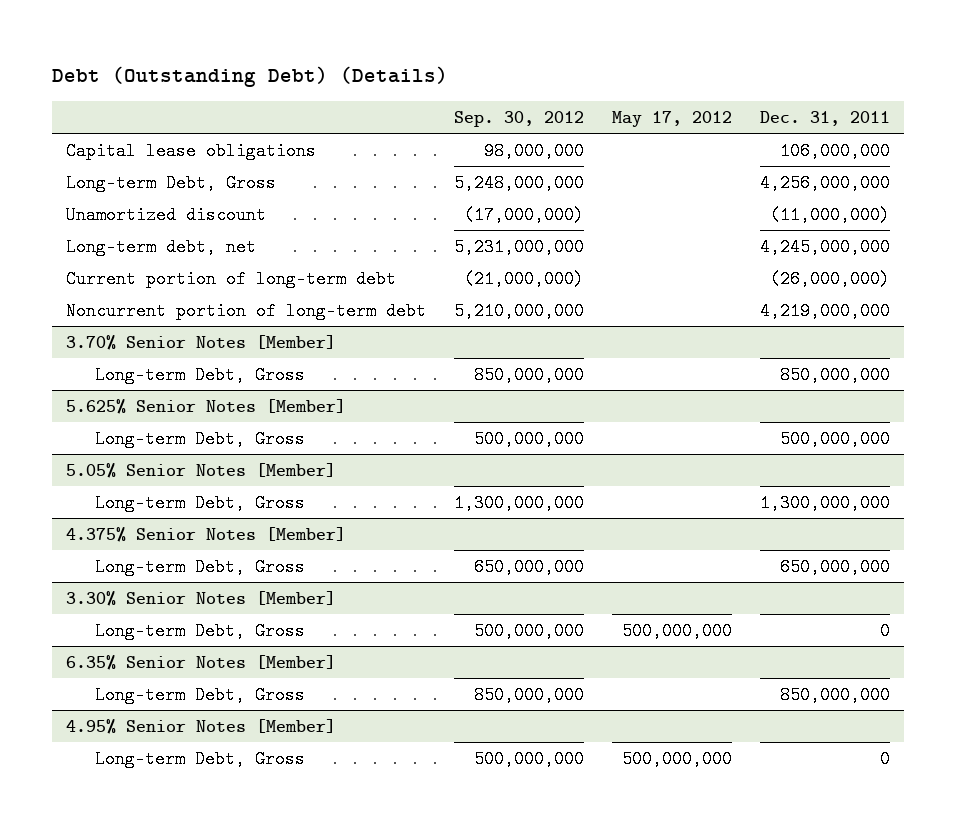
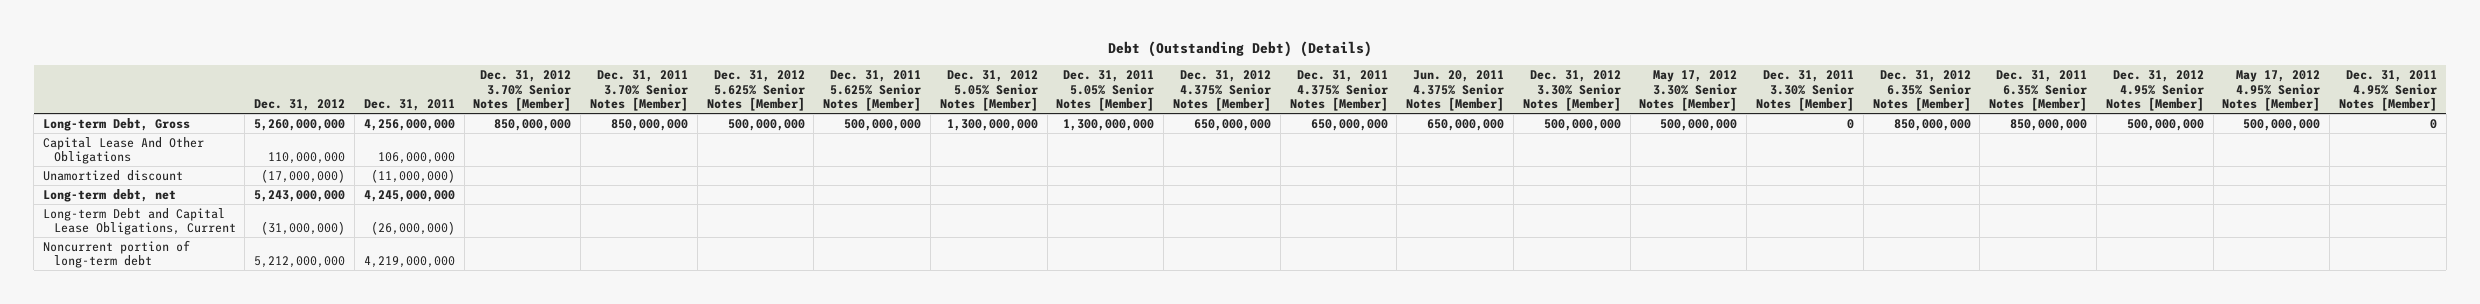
- | Sep. 30, 2012 | May 17, 2012 | Dec. 31, 2011
+ | Dec. 31, 2012 | Dec. 31, 2011 | Dec. 31, 2012 3.70% Senior Notes [Member] | Dec. 31, 2011 3.70% Senior Notes [Member] | Dec. 31, 2012 5.625% Senior Notes [Member] | Dec. 31, 2011 5.625% Senior Notes [Member] | Dec. 31, 2012 5.05% Senior Notes [Member] | Dec. 31, 2011 5.05% Senior Notes [Member] | Dec. 31, 2012 4.375% Senior Notes [Member] | Dec. 31, 2011 4.375% Senior Notes [Member] | Jun. 20, 2011 4.375% Senior Notes [Member] | Dec. 31, 2012 3.30% Senior Notes [Member] | May 17, 2012 3.30% Senior Notes [Member] | Dec. 31, 2011 3.30% Senior Notes [Member] | Dec. 31, 2012 6.35% Senior Notes [Member] | Dec. 31, 2011 6.35% Senior Notes [Member] | Dec. 31, 2012 4.95% Senior Notes [Member] | May 17, 2012 4.95% Senior Notes [Member] | Dec. 31, 2011 4.95% Senior Notes [Member]
- Capital lease obligations | 98,000,000 | | 106,000,000
+ Capital Lease And Other Obligations | 110,000,000 | 106,000,000 | | | | | | | | | | | | | | | | |
- Current portion of long-term debt | (21,000,000) | | (26,000,000)
+ Long-term Debt and Capital Lease Obligations, Current | (31,000,000) | (26,000,000) | | | | | | | | | | | | | | | | |
- 3.70% Senior Notes [Member]
- Long-term Debt, Gross | 850,000,000 | | 850,000,000
- 5.625% Senior Notes [Member]
- Long-term Debt, Gross | 500,000,000 | | 500,000,000
- 5.05% Senior Notes [Member]
- Long-term Debt, Gross | 1,300,000,000 | | 1,300,000,000
- 4.375% Senior Notes [Member]
- Long-term Debt, Gross | 650,000,000 | | 650,000,000
- 3.30% Senior Notes [Member]
- Long-term Debt, Gross | 500,000,000 | 500,000,000 | 0
- 6.35% Senior Notes [Member]
- Long-term Debt, Gross | 850,000,000 | | 850,000,000
- 4.95% Senior Notes [Member]
- Long-term Debt, Gross | 500,000,000 | 500,000,000 | 0

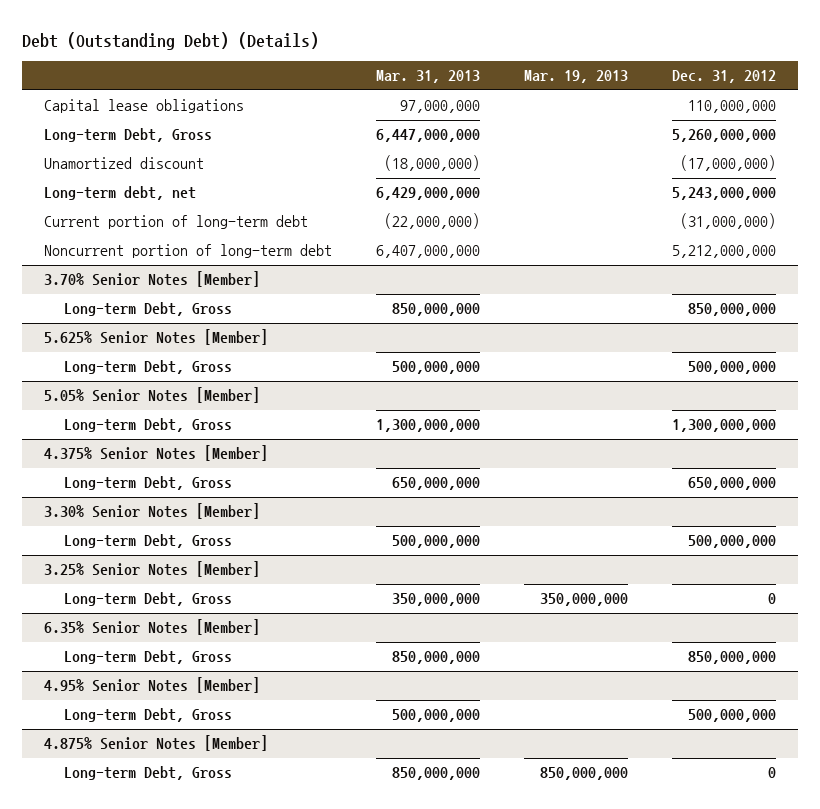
- | Dec. 31, 2012 | Dec. 31, 2011 | Dec. 31, 2012 3.70% Senior Notes [Member] | Dec. 31, 2011 3.70% Senior Notes [Member] | Dec. 31, 2012 5.625% Senior Notes [Member] | Dec. 31, 2011 5.625% Senior Notes [Member] | Dec. 31, 2012 5.05% Senior Notes [Member] | Dec. 31, 2011 5.05% Senior Notes [Member] | Dec. 31, 2012 4.375% Senior Notes [Member] | Dec. 31, 2011 4.375% Senior Notes [Member] | Jun. 20, 2011 4.375% Senior Notes [Member] | Dec. 31, 2012 3.30% Senior Notes [Member] | May 17, 2012 3.30% Senior Notes [Member] | Dec. 31, 2011 3.30% Senior Notes [Member] | Dec. 31, 2012 6.35% Senior Notes [Member] | Dec. 31, 2011 6.35% Senior Notes [Member] | Dec. 31, 2012 4.95% Senior Notes [Member] | May 17, 2012 4.95% Senior Notes [Member] | Dec. 31, 2011 4.95% Senior Notes [Member]
+ | Mar. 31, 2013 | Mar. 19, 2013 | Dec. 31, 2012
+ Capital lease obligations | 97,000,000 | | 110,000,000
- Capital Lease And Other Obligations | 110,000,000 | 106,000,000 | | | | | | | | | | | | | | | | |
- Long-term Debt and Capital Lease Obligations, Current | (31,000,000) | (26,000,000) | | | | | | | | | | | | | | | | |
+ Current portion of long-term debt | (22,000,000) | | (31,000,000)
+ 3.70% Senior Notes [Member]
+ Long-term Debt, Gross | 850,000,000 | | 850,000,000
+ 5.625% Senior Notes [Member]
+ Long-term Debt, Gross | 500,000,000 | | 500,000,000
+ 5.05% Senior Notes [Member]
+ Long-term Debt, Gross | 1,300,000,000 | | 1,300,000,000
+ 4.375% Senior Notes [Member]
+ Long-term Debt, Gross | 650,000,000 | | 650,000,000
+ 3.30% Senior Notes [Member]
+ Long-term Debt, Gross | 500,000,000 | | 500,000,000
+ 3.25% Senior Notes [Member]
+ Long-term Debt, Gross | 350,000,000 | 350,000,000 | 0
+ 6.35% Senior Notes [Member]
+ Long-term Debt, Gross | 850,000,000 | | 850,000,000
+ 4.95% Senior Notes [Member]
+ Long-term Debt, Gross | 500,000,000 | | 500,000,000
+ 4.875% Senior Notes [Member]
+ Long-term Debt, Gross | 850,000,000 | 850,000,000 | 0

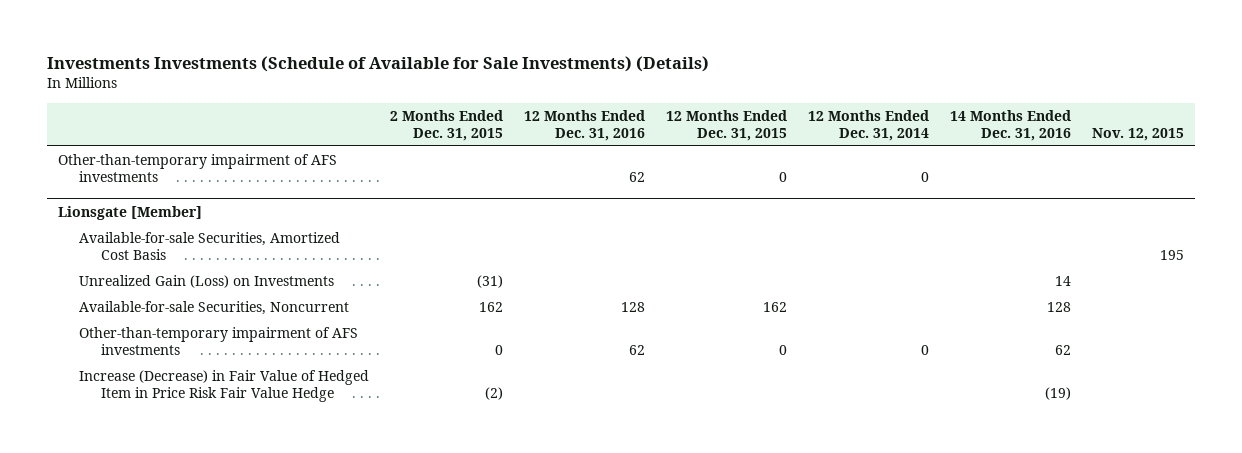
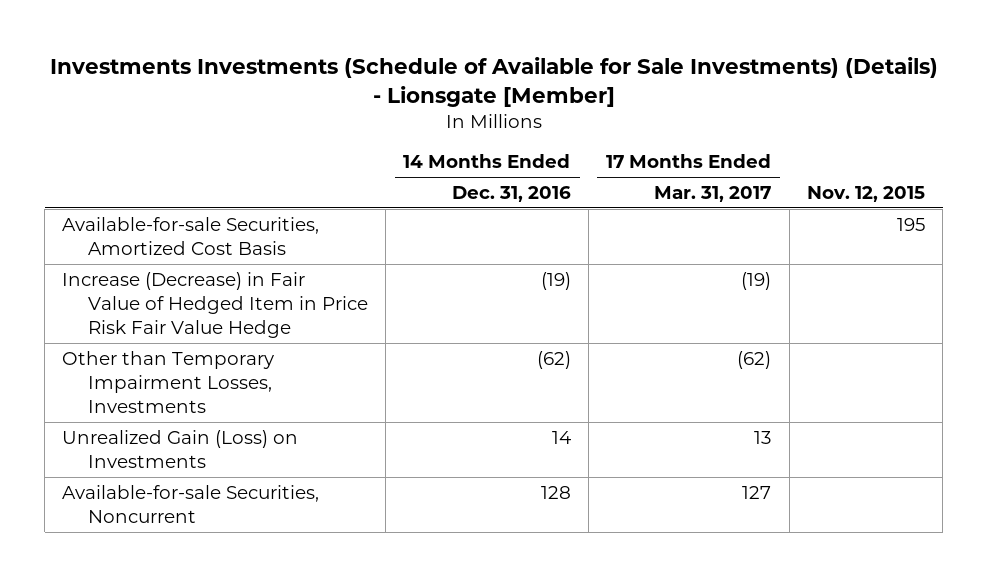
- Investments Investments (Schedule of Available for Sale Investments) (Details)
+ Investments Investments (Schedule of Available for Sale Investments) (Details) - Lionsgate [Member]
- | 2 Months Ended Dec. 31, 2015 | 12 Months Ended Dec. 31, 2016 | 12 Months Ended Dec. 31, 2015 | 12 Months Ended Dec. 31, 2014 | 14 Months Ended Dec. 31, 2016 | Nov. 12, 2015
+ | 14 Months Ended Dec. 31, 2016 | 17 Months Ended Mar. 31, 2017 | Nov. 12, 2015
- Other-than-temporary impairment of AFS investments | | 62 | 0 | 0 | |
- Lionsgate [Member]
+ Increase (Decrease) in Fair Value of Hedged Item in Price Risk Fair Value Hedge | (19) | (19) |
+ Other than Temporary Impairment Losses, Investments | (62) | (62) |
- Other-than-temporary impairment of AFS investments | 0 | 62 | 0 | 0 | 62 |
- Increase (Decrease) in Fair Value of Hedged Item in Price Risk Fair Value Hedge | (2) | | | | (19) |

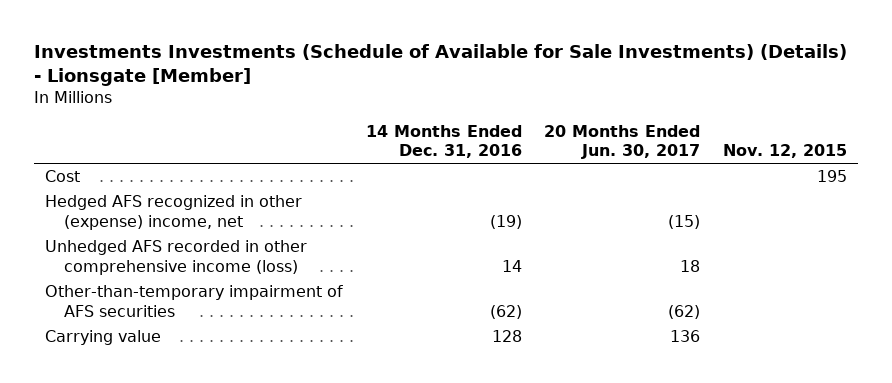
- | 14 Months Ended Dec. 31, 2016 | 17 Months Ended Mar. 31, 2017 | Nov. 12, 2015
+ | 14 Months Ended Dec. 31, 2016 | 20 Months Ended Jun. 30, 2017 | Nov. 12, 2015
- Available-for-sale Securities, Amortized Cost Basis | | | 195
- Increase (Decrease) in Fair Value of Hedged Item in Price Risk Fair Value Hedge | (19) | (19) |
- Other than Temporary Impairment Losses, Investments | (62) | (62) |
- Unrealized Gain (Loss) on Investments | 14 | 13 |
- Available-for-sale Securities, Noncurrent | 128 | 127 |
+ Cost | | | 195
+ Hedged AFS recognized in other (expense) income, net | (19) | (15) |
+ Unhedged AFS recorded in other comprehensive income (loss) | 14 | 18 |
+ Other-than-temporary impairment of AFS securities | (62) | (62) |
+ Carrying value | 128 | 136 |

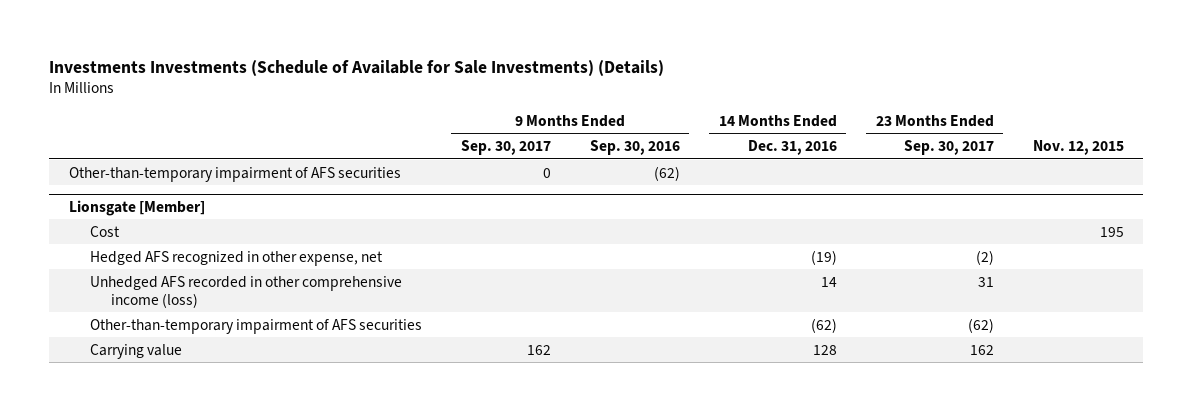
- Investments Investments (Schedule of Available for Sale Investments) (Details) - Lionsgate [Member]
+ Investments Investments (Schedule of Available for Sale Investments) (Details)
- | 14 Months Ended Dec. 31, 2016 | 20 Months Ended Jun. 30, 2017 | Nov. 12, 2015
+ | 9 Months Ended Sep. 30, 2017 | 9 Months Ended Sep. 30, 2016 | 14 Months Ended Dec. 31, 2016 | 23 Months Ended Sep. 30, 2017 | Nov. 12, 2015
+ Other-than-temporary impairment of AFS securities | 0 | (62) | | |
+ Lionsgate [Member]
- Hedged AFS recognized in other (expense) income, net | (19) | (15) |
+ Hedged AFS recognized in other expense, net | | | (19) | (2) |

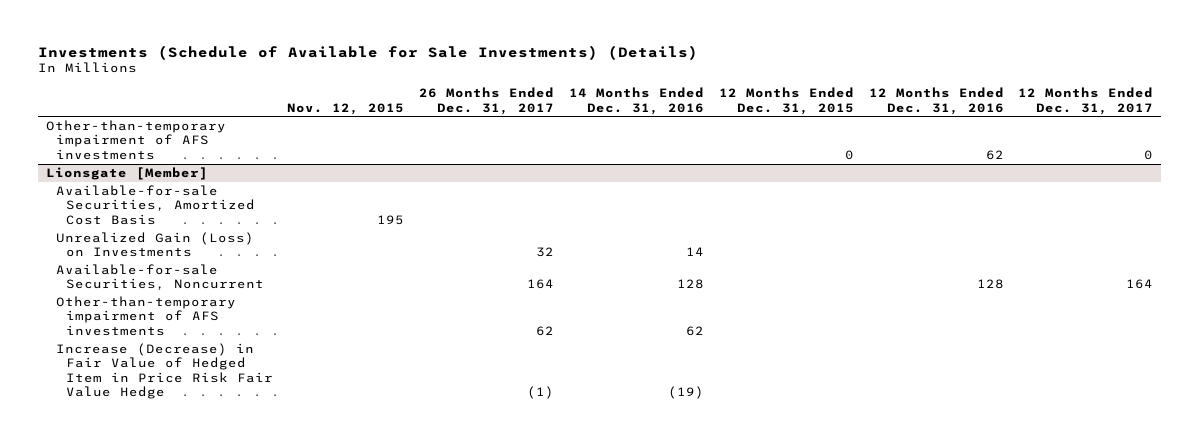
- Investments Investments (Schedule of Available for Sale Investments) (Details)
+ Investments (Schedule of Available for Sale Investments) (Details)
- | 9 Months Ended Sep. 30, 2017 | 9 Months Ended Sep. 30, 2016 | 14 Months Ended Dec. 31, 2016 | 23 Months Ended Sep. 30, 2017 | Nov. 12, 2015
+ | Nov. 12, 2015 | 26 Months Ended Dec. 31, 2017 | 14 Months Ended Dec. 31, 2016 | 12 Months Ended Dec. 31, 2015 | 12 Months Ended Dec. 31, 2016 | 12 Months Ended Dec. 31, 2017
- Other-than-temporary impairment of AFS securities | 0 | (62) | | |
+ Other-than-temporary impairment of AFS investments | | | | 0 | 62 | 0
@ Lionsgate [Member]
- Cost | | | | | 195
- Hedged AFS recognized in other expense, net | | | (19) | (2) |
- Unhedged AFS recorded in other comprehensive income (loss) | | | 14 | 31 |
- Other-than-temporary impairment of AFS securities | | | (62) | (62) |
- Carrying value | 162 | | 128 | 162 |
+ Available-for-sale Securities, Amortized Cost Basis | 195 | | | | |
+ Unrealized Gain (Loss) on Investments | | 32 | 14 | | |
+ Available-for-sale Securities, Noncurrent | | 164 | 128 | | 128 | 164
+ Other-than-temporary impairment of AFS investments | | 62 | 62 | | |
+ Increase (Decrease) in Fair Value of Hedged Item in Price Risk Fair Value Hedge | | (1) | (19) | | |

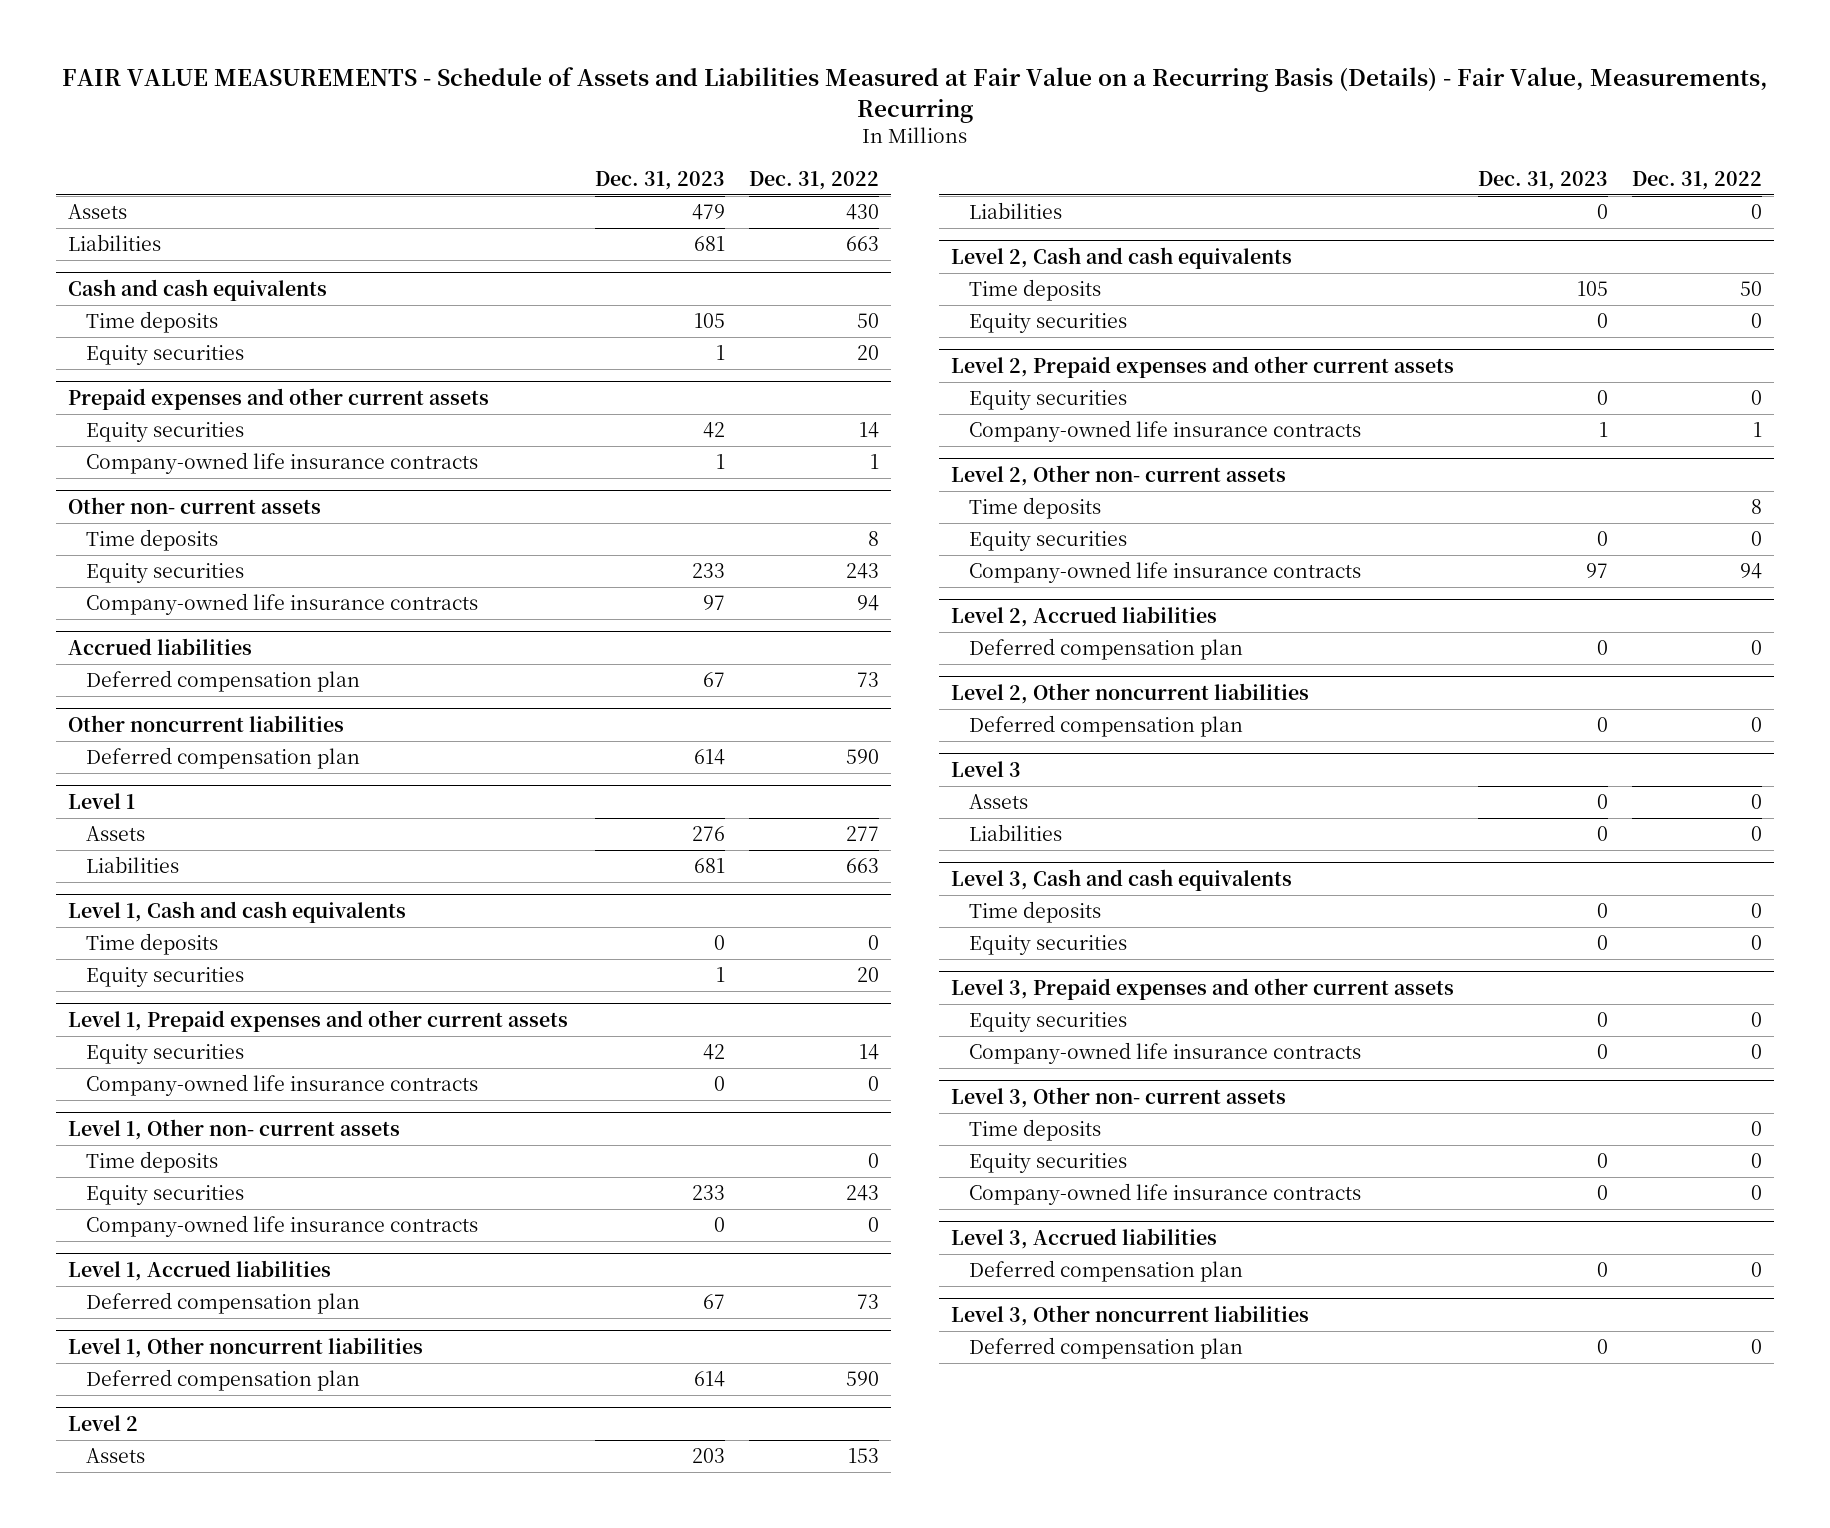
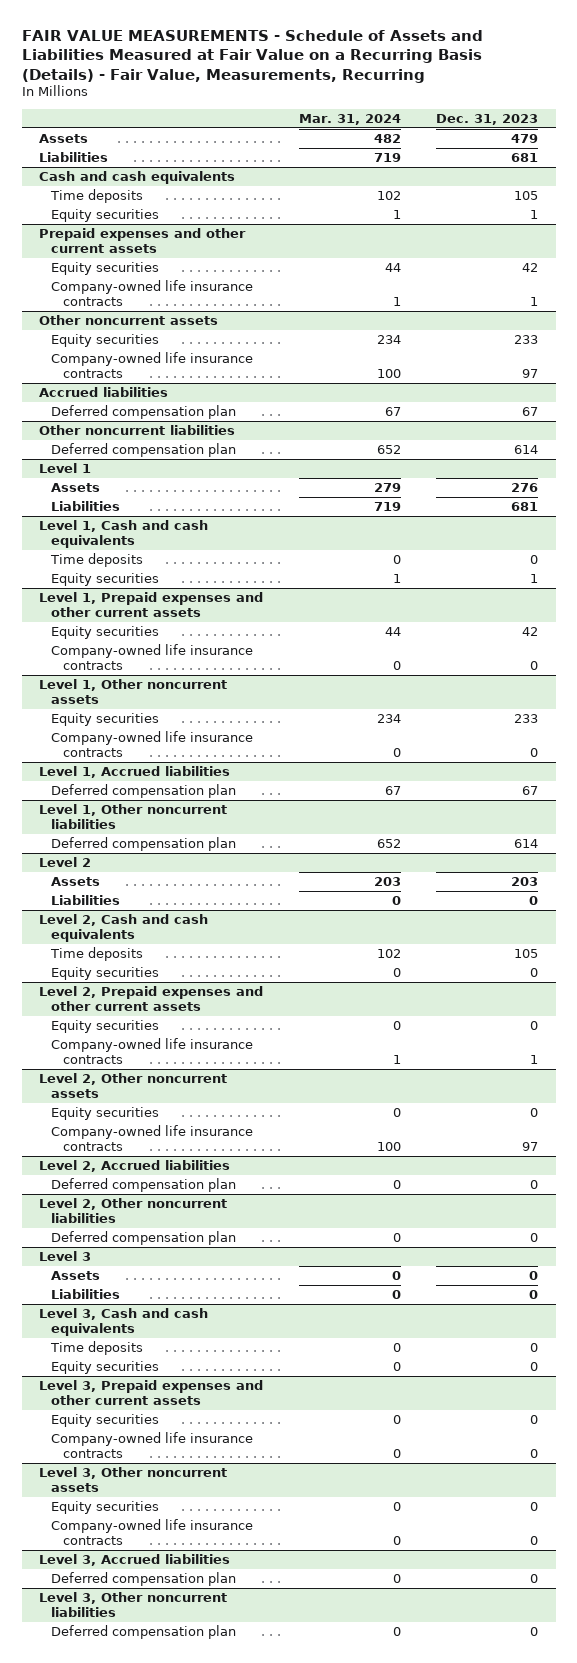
- | Dec. 31, 2023 | Dec. 31, 2022
+ | Mar. 31, 2024 | Dec. 31, 2023
- Other non- current assets
- Time deposits | | 8
+ Other noncurrent assets
- Level 1, Other non- current assets
- Time deposits | | 0
+ Level 1, Other noncurrent assets
- Level 2, Other non- current assets
- Time deposits | | 8
+ Level 2, Other noncurrent assets
- Level 3, Other non- current assets
- Time deposits | | 0
+ Level 3, Other noncurrent assets

